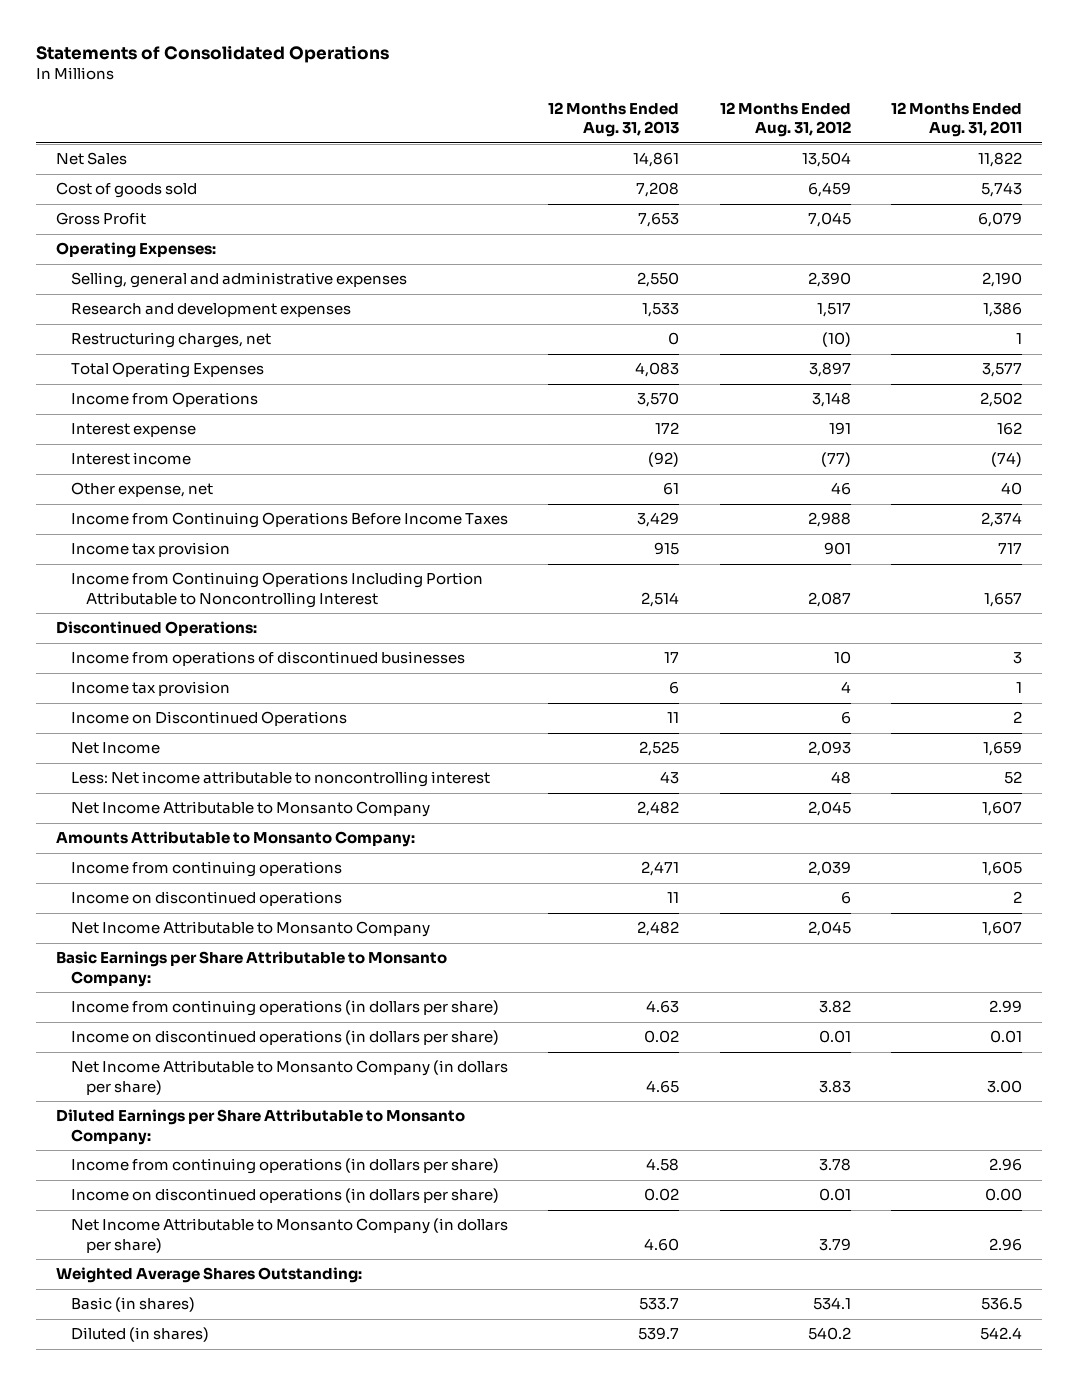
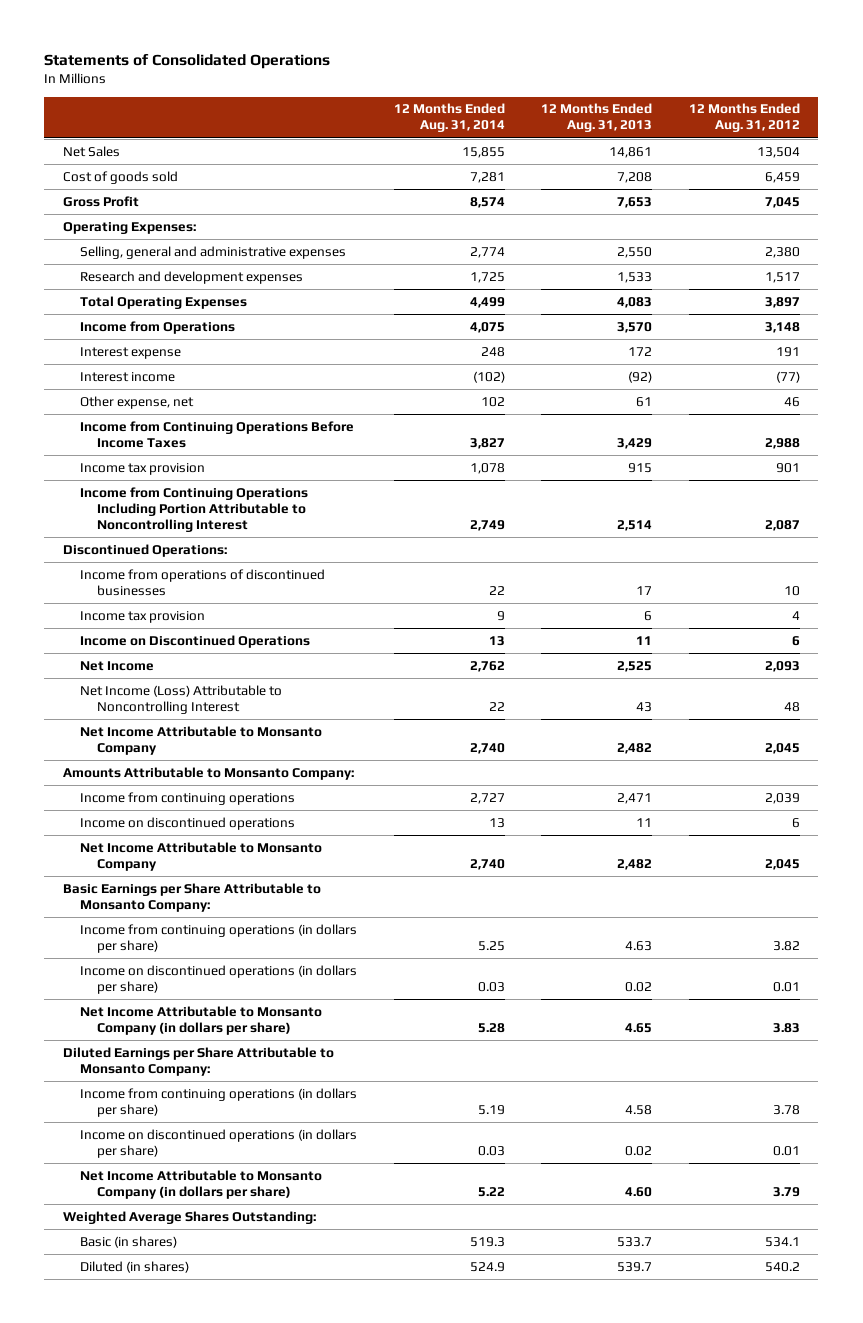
- | 12 Months Ended Aug. 31, 2013 | 12 Months Ended Aug. 31, 2012 | 12 Months Ended Aug. 31, 2011
+ | 12 Months Ended Aug. 31, 2014 | 12 Months Ended Aug. 31, 2013 | 12 Months Ended Aug. 31, 2012
- Selling, general and administrative expenses | 2,550 | 2,390 | 2,190
+ Selling, general and administrative expenses | 2,774 | 2,550 | 2,380
- Restructuring charges, net | 0 | (10) | 1
- Less: Net income attributable to noncontrolling interest | 43 | 48 | 52
+ Net Income (Loss) Attributable to Noncontrolling Interest | 22 | 43 | 48

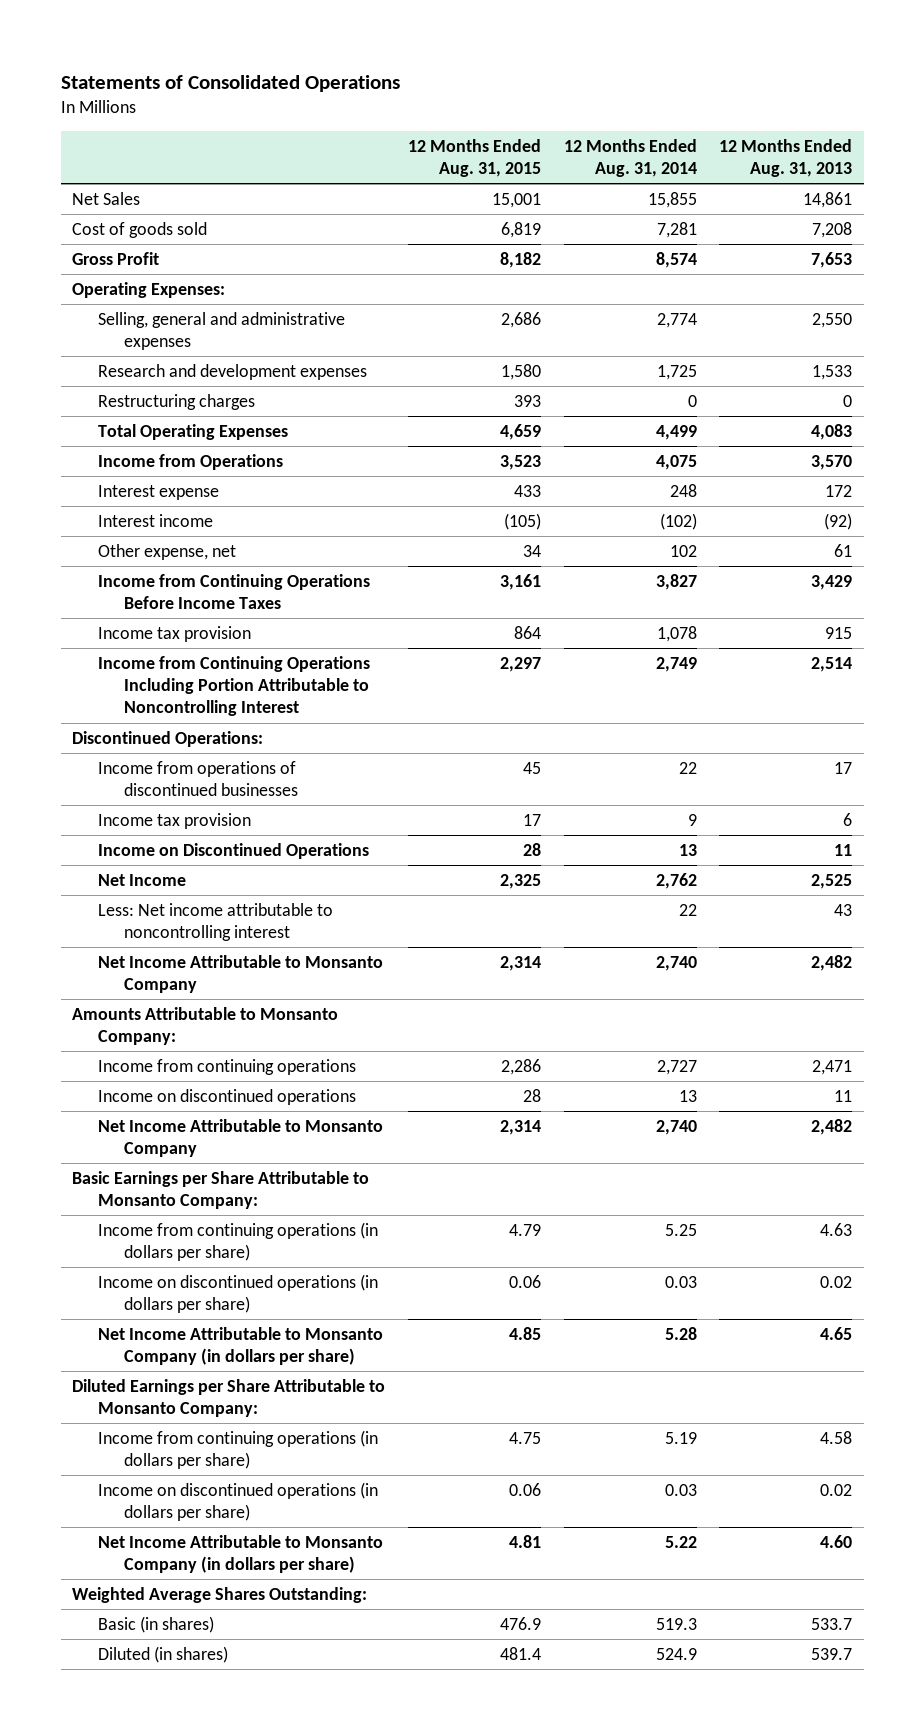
- | 12 Months Ended Aug. 31, 2014 | 12 Months Ended Aug. 31, 2013 | 12 Months Ended Aug. 31, 2012
+ | 12 Months Ended Aug. 31, 2015 | 12 Months Ended Aug. 31, 2014 | 12 Months Ended Aug. 31, 2013
+ Restructuring charges | 393 | 0 | 0
- Net Income (Loss) Attributable to Noncontrolling Interest | 22 | 43 | 48
+ Less: Net income attributable to noncontrolling interest | | 22 | 43

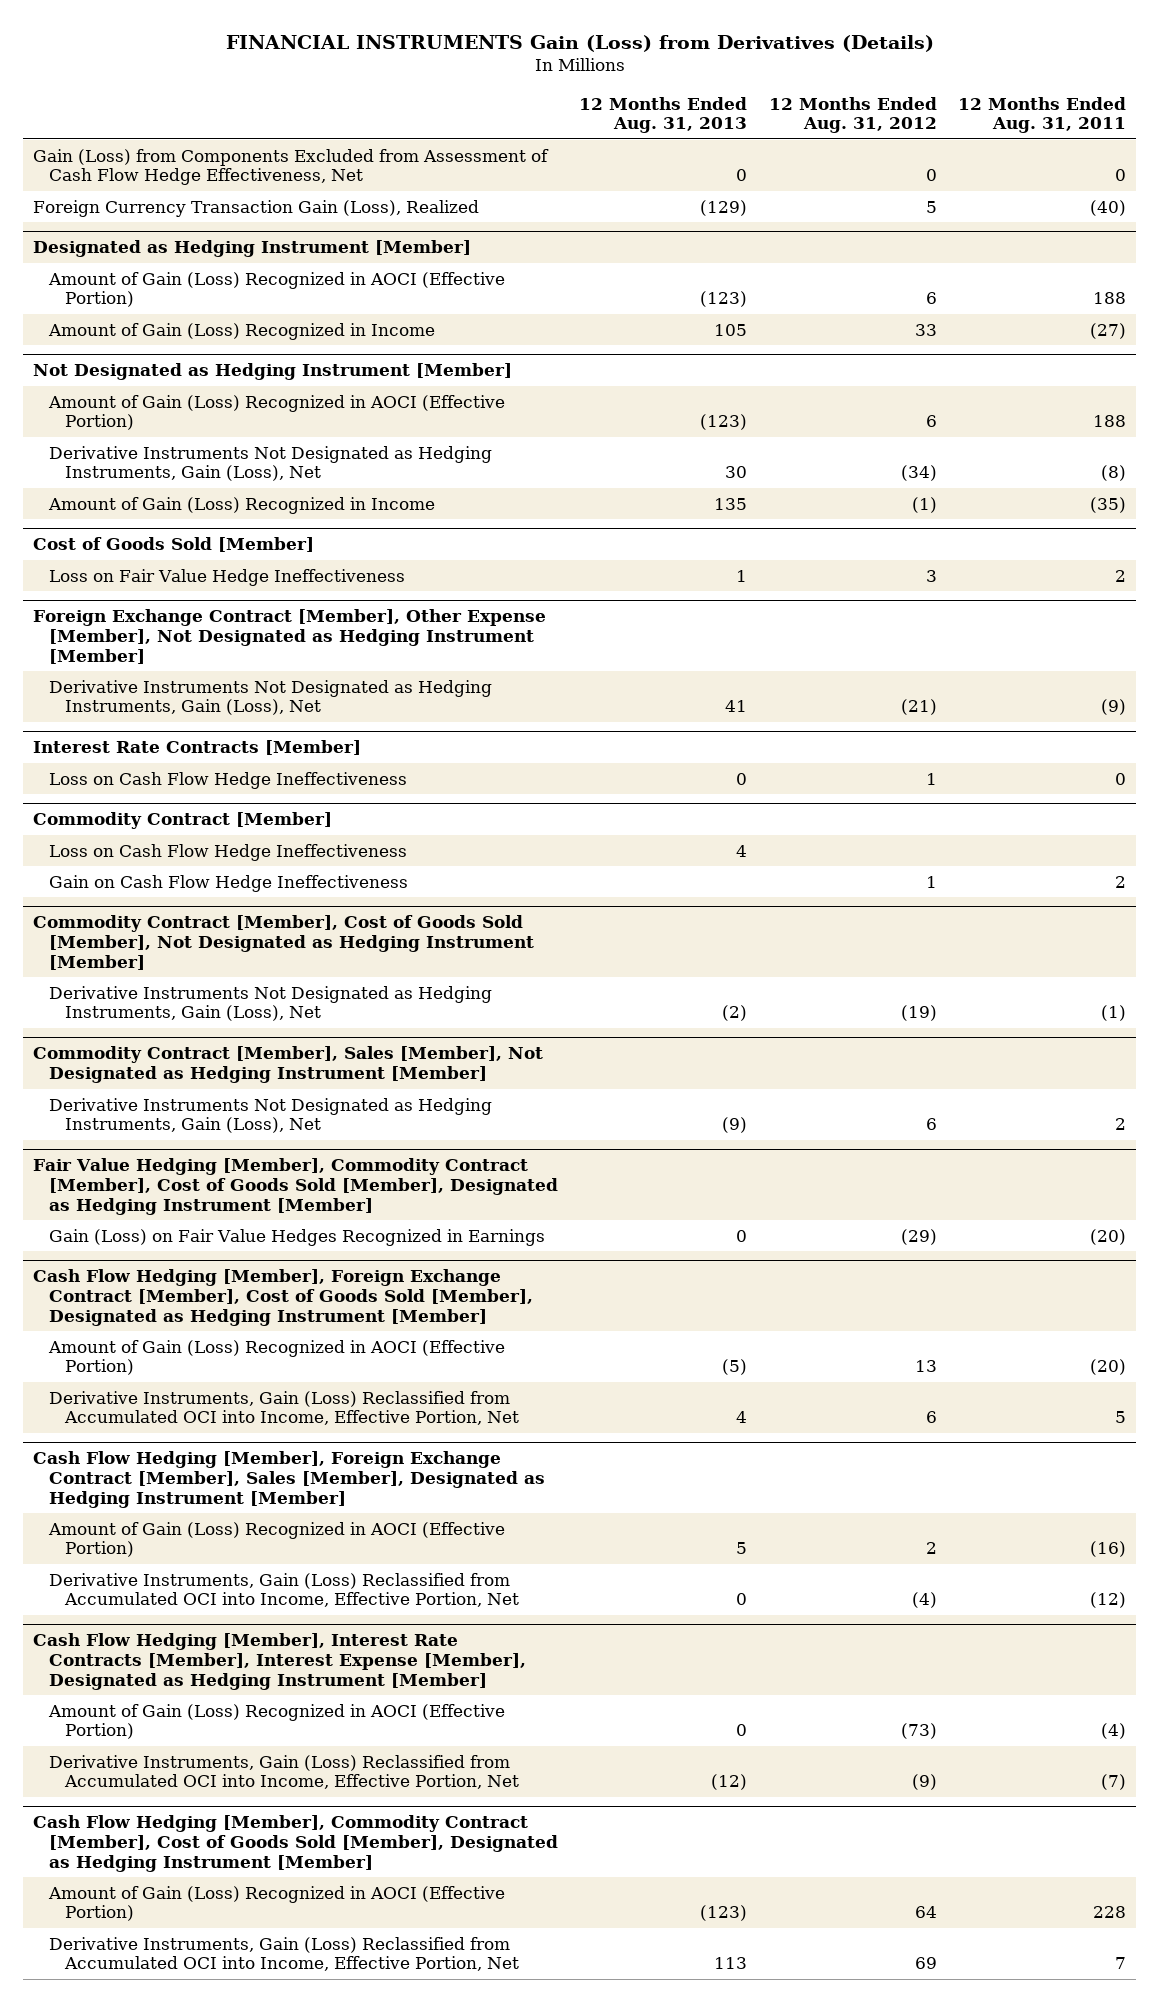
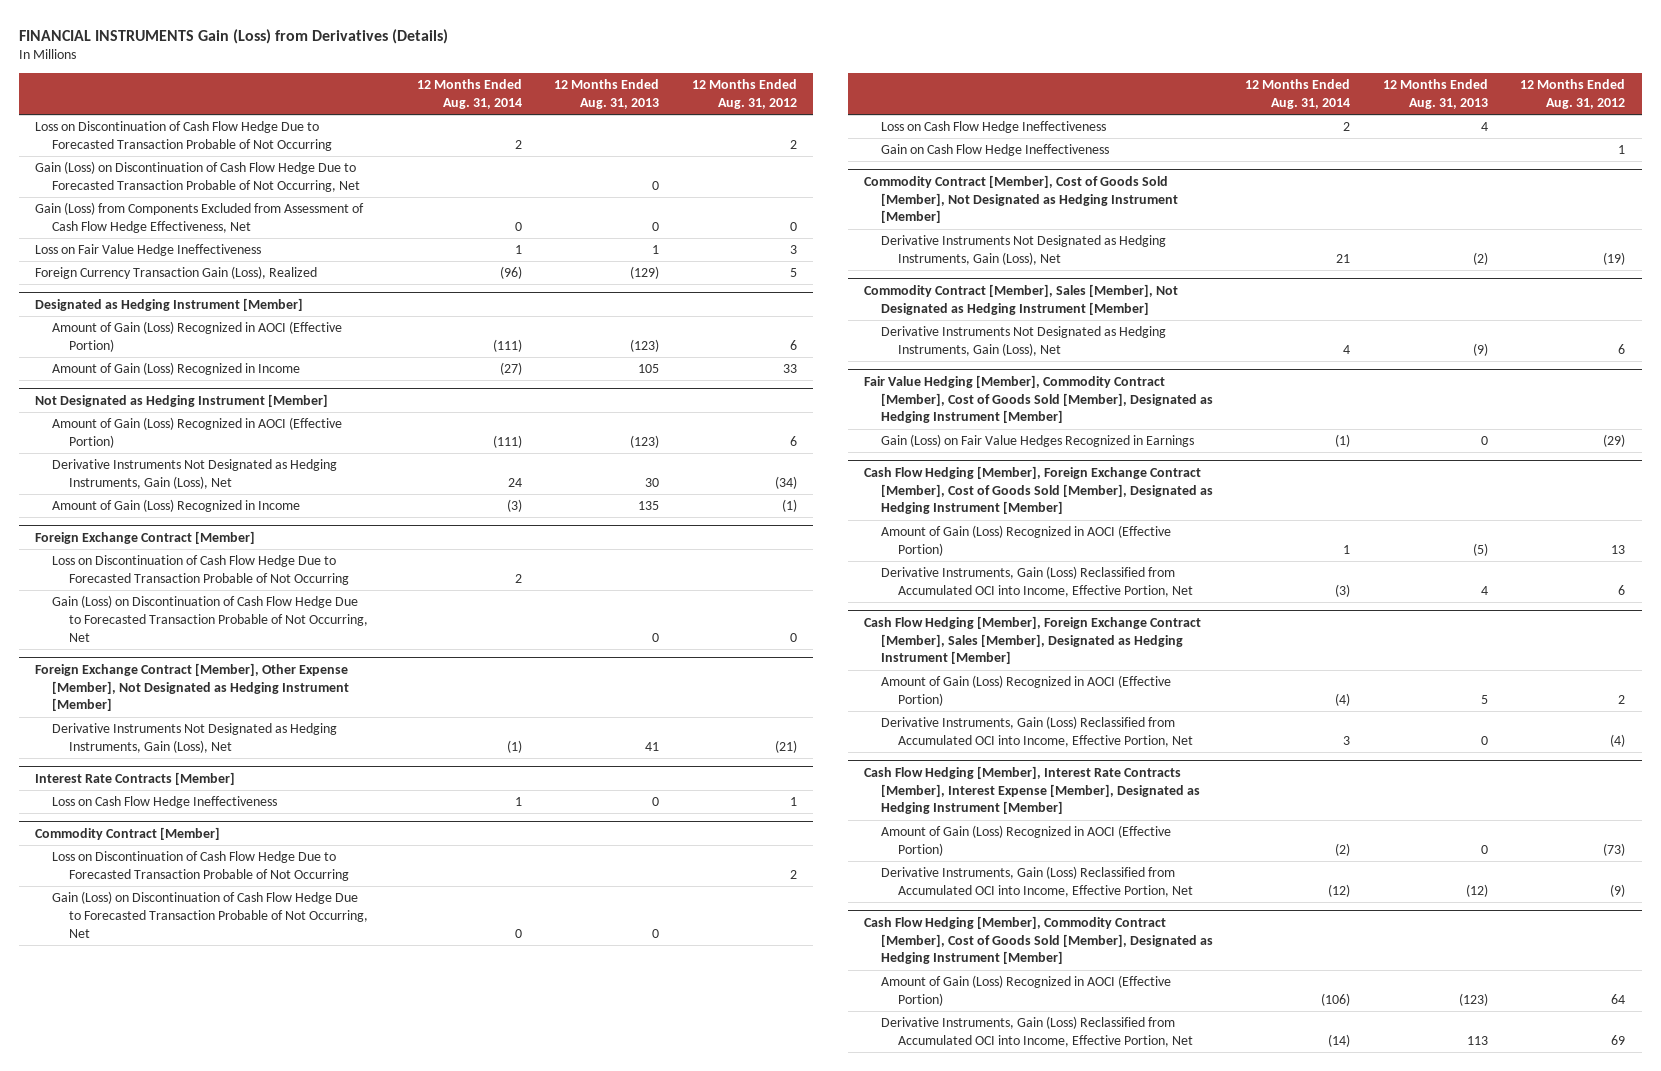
- | 12 Months Ended Aug. 31, 2013 | 12 Months Ended Aug. 31, 2012 | 12 Months Ended Aug. 31, 2011
+ | 12 Months Ended Aug. 31, 2014 | 12 Months Ended Aug. 31, 2013 | 12 Months Ended Aug. 31, 2012
+ Loss on Discontinuation of Cash Flow Hedge Due to Forecasted Transaction Probable of Not Occurring | 2 | | 2
+ Gain (Loss) on Discontinuation of Cash Flow Hedge Due to Forecasted Transaction Probable of Not Occurring, Net | | 0 |
+ Loss on Fair Value Hedge Ineffectiveness | 1 | 1 | 3
- Cost of Goods Sold [Member]
- Loss on Fair Value Hedge Ineffectiveness | 1 | 3 | 2
+ Foreign Exchange Contract [Member]
+ Loss on Discontinuation of Cash Flow Hedge Due to Forecasted Transaction Probable of Not Occurring | 2 | |
+ Gain (Loss) on Discontinuation of Cash Flow Hedge Due to Forecasted Transaction Probable of Not Occurring, Net | | 0 | 0
@ Commodity Contract [Member]
+ Loss on Discontinuation of Cash Flow Hedge Due to Forecasted Transaction Probable of Not Occurring | | | 2
+ Gain (Loss) on Discontinuation of Cash Flow Hedge Due to Forecasted Transaction Probable of Not Occurring, Net | 0 | 0 |

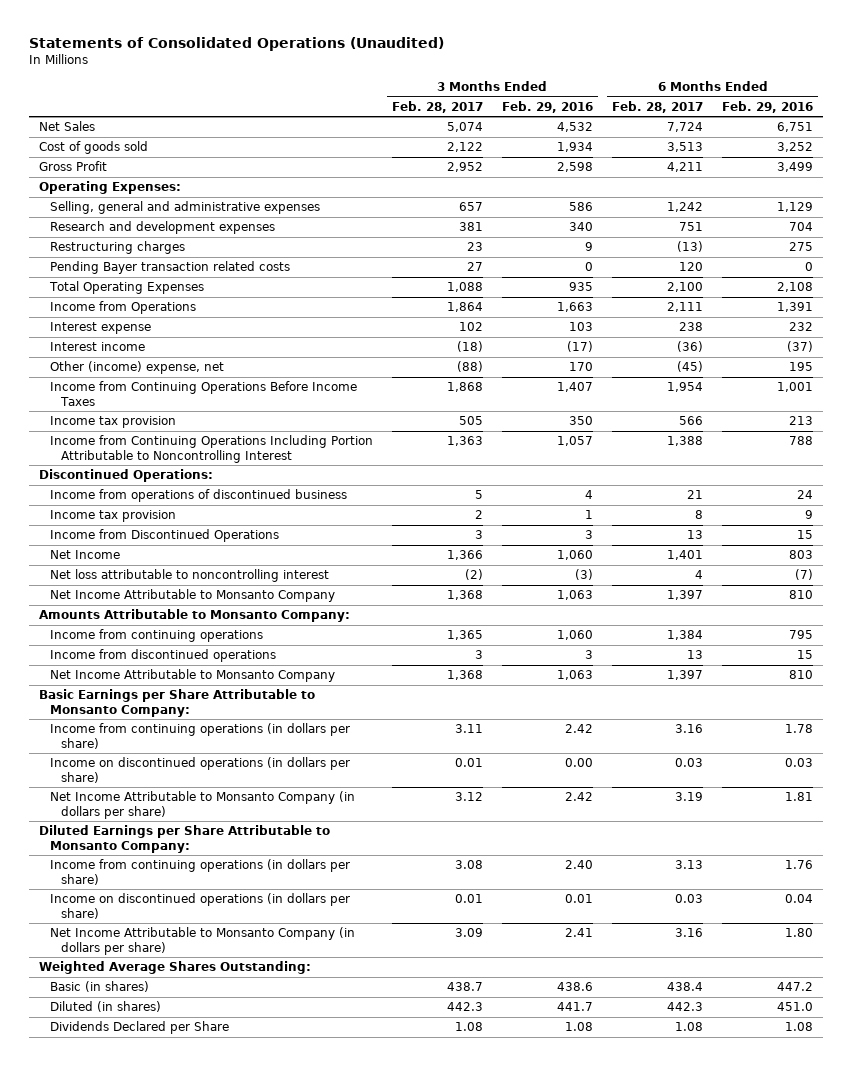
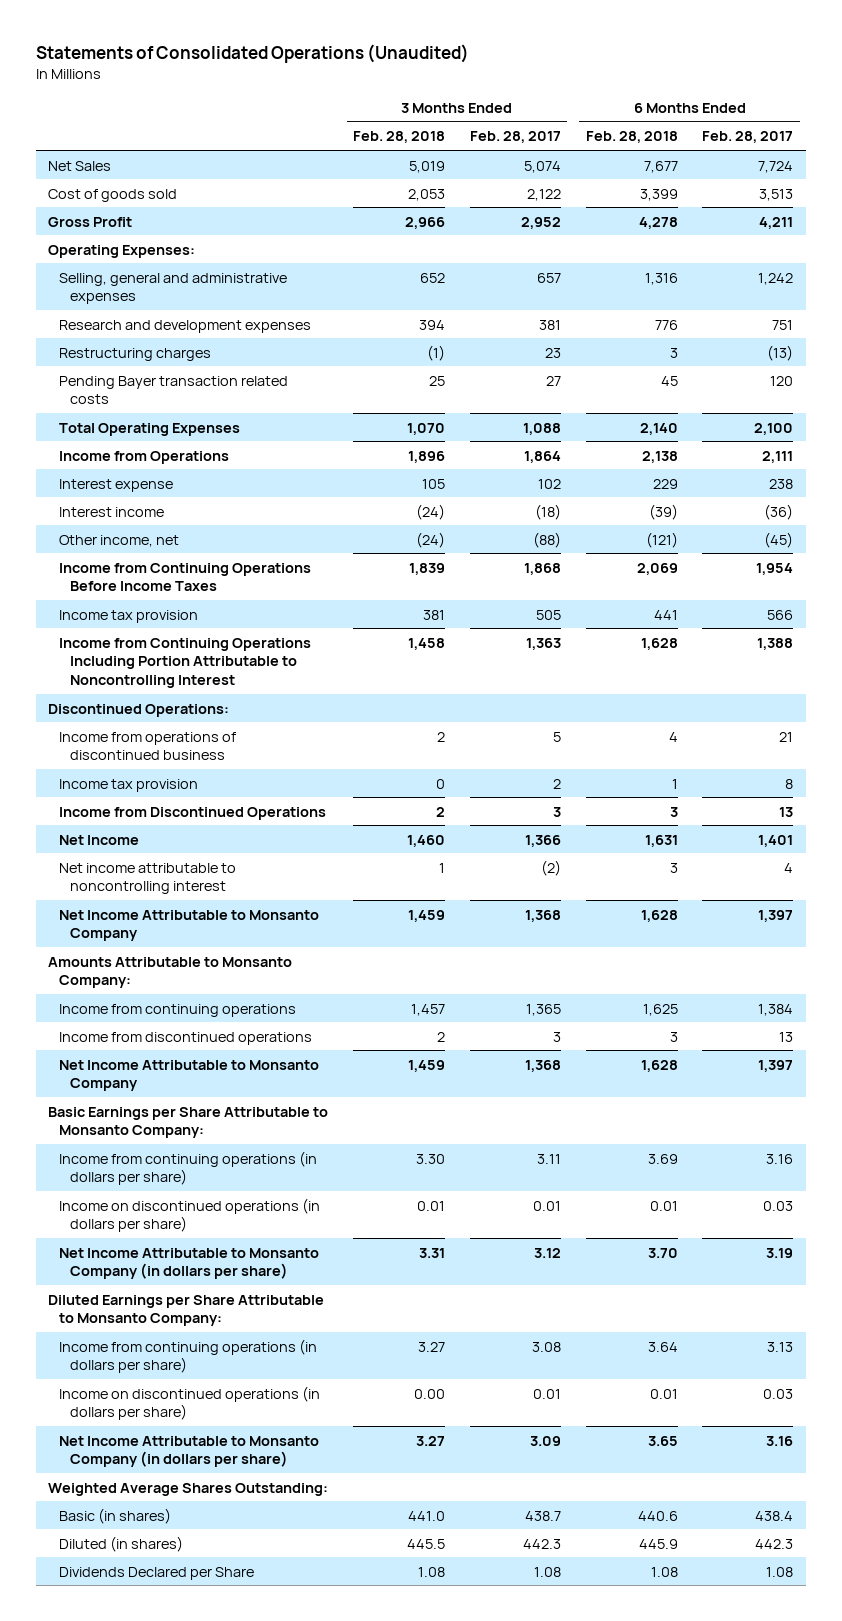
- | 3 Months Ended Feb. 28, 2017 | 3 Months Ended Feb. 29, 2016 | 6 Months Ended Feb. 28, 2017 | 6 Months Ended Feb. 29, 2016
+ | 3 Months Ended Feb. 28, 2018 | 3 Months Ended Feb. 28, 2017 | 6 Months Ended Feb. 28, 2018 | 6 Months Ended Feb. 28, 2017
- Other (income) expense, net | (88) | 170 | (45) | 195
+ Other income, net | (24) | (88) | (121) | (45)
- Net loss attributable to noncontrolling interest | (2) | (3) | 4 | (7)
+ Net income attributable to noncontrolling interest | 1 | (2) | 3 | 4

